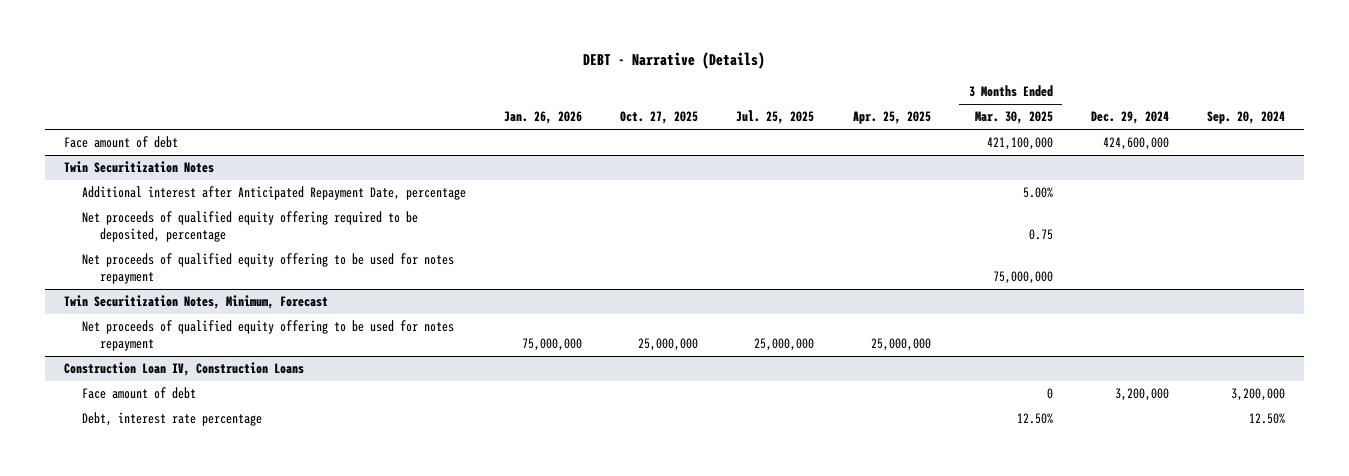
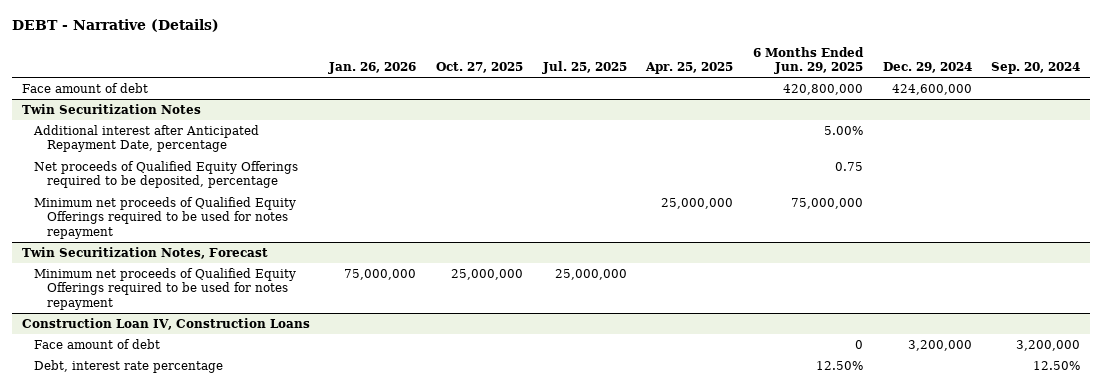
- | Jan. 26, 2026 | Oct. 27, 2025 | Jul. 25, 2025 | Apr. 25, 2025 | 3 Months Ended Mar. 30, 2025 | Dec. 29, 2024 | Sep. 20, 2024
+ | Jan. 26, 2026 | Oct. 27, 2025 | Jul. 25, 2025 | Apr. 25, 2025 | 6 Months Ended Jun. 29, 2025 | Dec. 29, 2024 | Sep. 20, 2024
@ Twin Securitization Notes
- Net proceeds of qualified equity offering required to be deposited, percentage | | | | | 0.75 | |
- Net proceeds of qualified equity offering to be used for notes repayment | | | | | 75,000,000 | |
- Twin Securitization Notes, Minimum, Forecast
- Net proceeds of qualified equity offering to be used for notes repayment | 75,000,000 | 25,000,000 | 25,000,000 | 25,000,000 | | |
@ Twin Securitization Notes
+ Net proceeds of Qualified Equity Offerings required to be deposited, percentage | | | | | 0.75 | |
+ Minimum net proceeds of Qualified Equity Offerings required to be used for notes repayment | | | | 25,000,000 | 75,000,000 | |
+ Twin Securitization Notes, Forecast
+ Minimum net proceeds of Qualified Equity Offerings required to be used for notes repayment | 75,000,000 | 25,000,000 | 25,000,000 | | | |

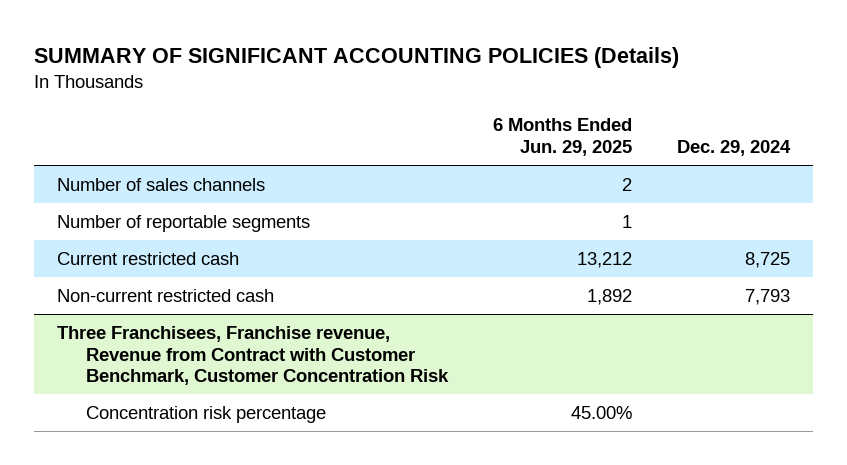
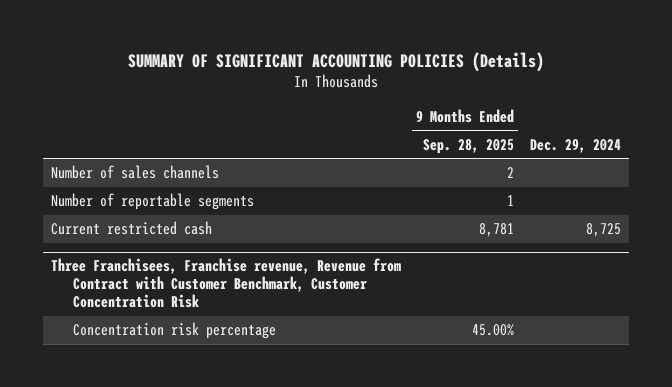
- | 6 Months Ended Jun. 29, 2025 | Dec. 29, 2024
+ | 9 Months Ended Sep. 28, 2025 | Dec. 29, 2024
- Non-current restricted cash | 1,892 | 7,793

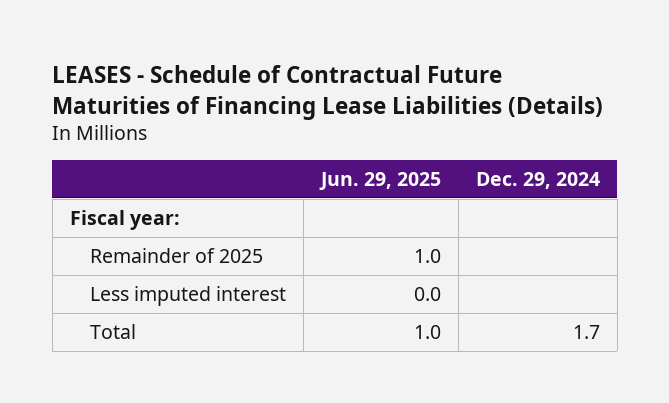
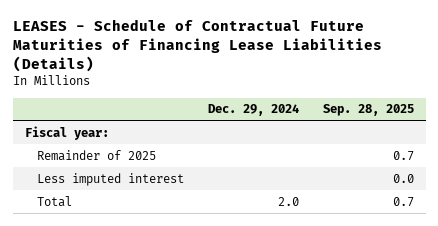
- | Jun. 29, 2025 | Dec. 29, 2024
+ | Dec. 29, 2024 | Sep. 28, 2025
- Total | 1.0 | 1.7
+ Total | 2.0 | 0.7

